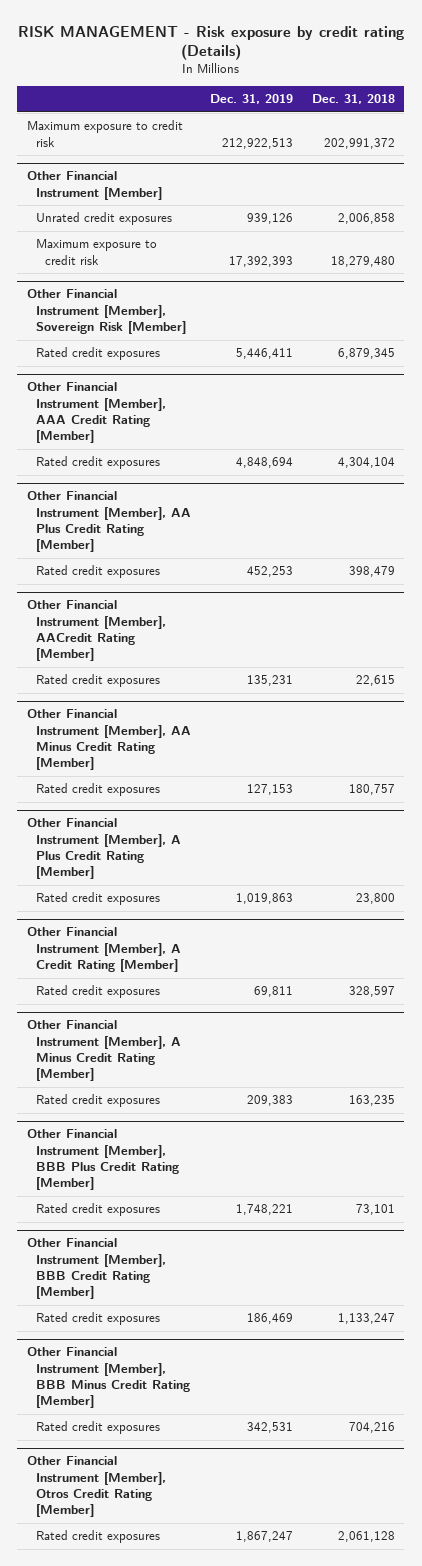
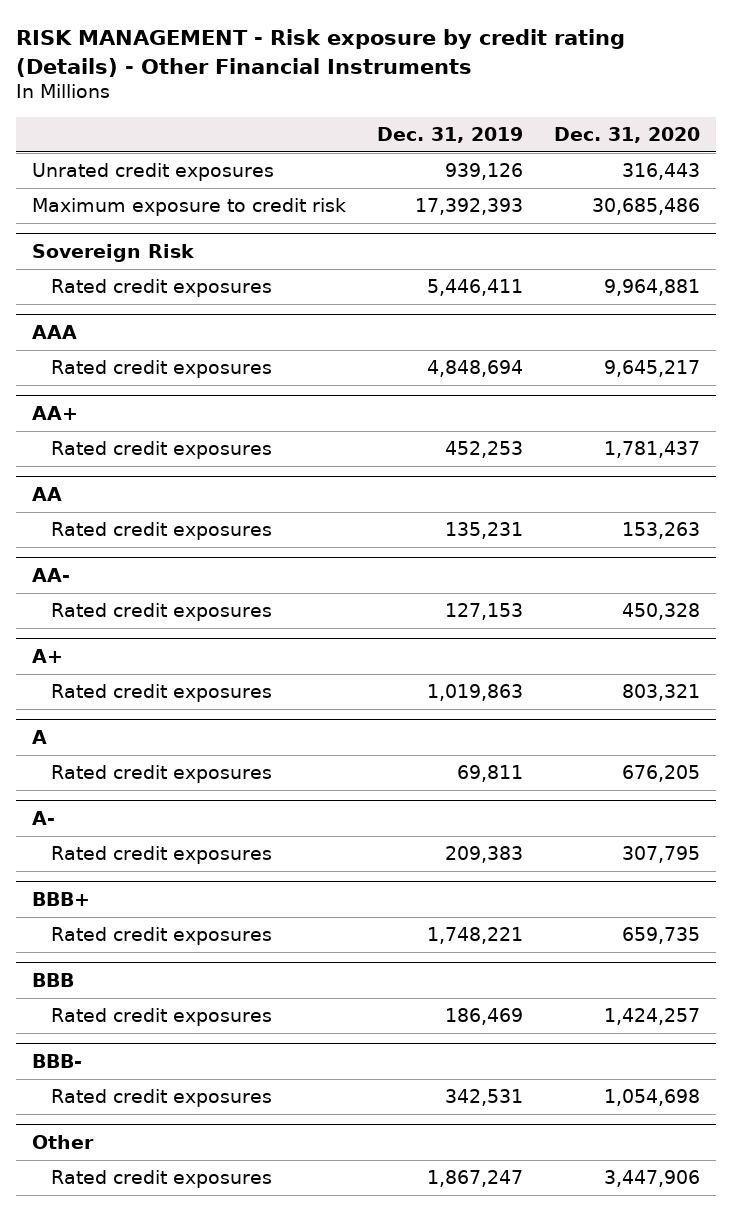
- RISK MANAGEMENT - Risk exposure by credit rating (Details)
+ RISK MANAGEMENT - Risk exposure by credit rating (Details) - Other Financial Instruments
- | Dec. 31, 2019 | Dec. 31, 2018
+ | Dec. 31, 2019 | Dec. 31, 2020
- Maximum exposure to credit risk | 212,922,513 | 202,991,372
- Other Financial Instrument [Member]
- Other Financial Instrument [Member], Sovereign Risk [Member]
+ Sovereign Risk
- Other Financial Instrument [Member], AAA Credit Rating [Member]
+ AAA
- Other Financial Instrument [Member], AA Plus Credit Rating [Member]
+ AA+
- Other Financial Instrument [Member], AACredit Rating [Member]
+ AA
- Other Financial Instrument [Member], AA Minus Credit Rating [Member]
+ AA-
- Other Financial Instrument [Member], A Plus Credit Rating [Member]
+ A+
- Other Financial Instrument [Member], A Credit Rating [Member]
+ A
- Other Financial Instrument [Member], A Minus Credit Rating [Member]
+ A-
- Other Financial Instrument [Member], BBB Plus Credit Rating [Member]
+ BBB+
- Other Financial Instrument [Member], BBB Credit Rating [Member]
+ BBB
- Other Financial Instrument [Member], BBB Minus Credit Rating [Member]
+ BBB-
- Other Financial Instrument [Member], Otros Credit Rating [Member]
+ Other

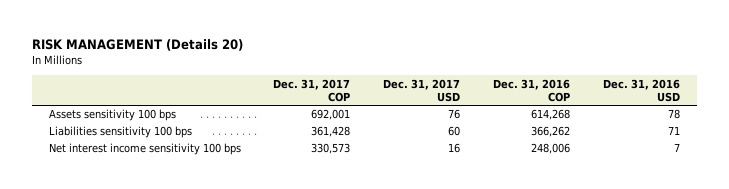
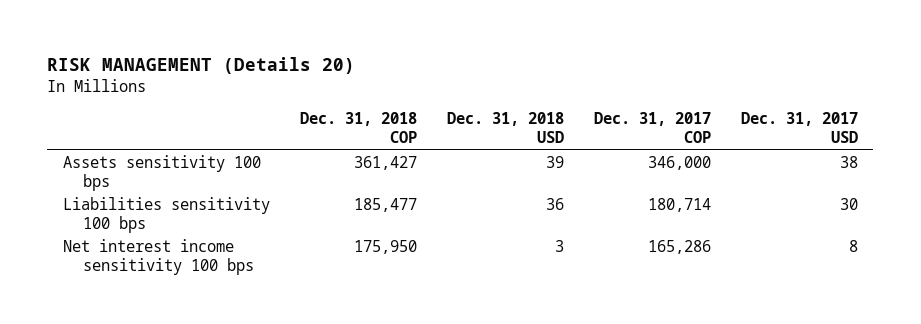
- | Dec. 31, 2017 COP | Dec. 31, 2017 USD | Dec. 31, 2016 COP | Dec. 31, 2016 USD
+ | Dec. 31, 2018 COP | Dec. 31, 2018 USD | Dec. 31, 2017 COP | Dec. 31, 2017 USD
- Assets sensitivity 100 bps | 692,001 | 76 | 614,268 | 78
- Liabilities sensitivity 100 bps | 361,428 | 60 | 366,262 | 71
- Net interest income sensitivity 100 bps | 330,573 | 16 | 248,006 | 7
+ Assets sensitivity 100 bps | 361,427 | 39 | 346,000 | 38
+ Liabilities sensitivity 100 bps | 185,477 | 36 | 180,714 | 30
+ Net interest income sensitivity 100 bps | 175,950 | 3 | 165,286 | 8

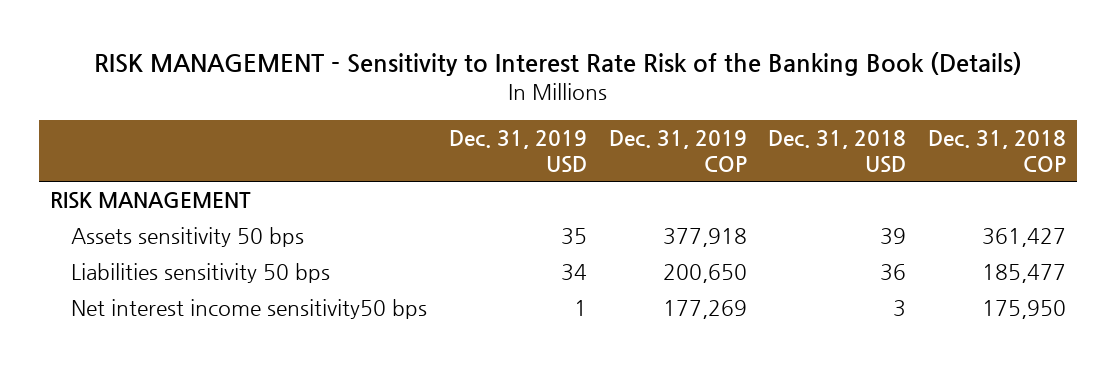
- RISK MANAGEMENT (Details 20)
+ RISK MANAGEMENT - Sensitivity to Interest Rate Risk of the Banking Book (Details)
- | Dec. 31, 2018 COP | Dec. 31, 2018 USD | Dec. 31, 2017 COP | Dec. 31, 2017 USD
+ | Dec. 31, 2019 USD | Dec. 31, 2019 COP | Dec. 31, 2018 USD | Dec. 31, 2018 COP
- Assets sensitivity 100 bps | 361,427 | 39 | 346,000 | 38
- Liabilities sensitivity 100 bps | 185,477 | 36 | 180,714 | 30
- Net interest income sensitivity 100 bps | 175,950 | 3 | 165,286 | 8
+ RISK MANAGEMENT
+ Assets sensitivity 50 bps | 35 | 377,918 | 39 | 361,427
+ Liabilities sensitivity 50 bps | 34 | 200,650 | 36 | 185,477
+ Net interest income sensitivity50 bps | 1 | 177,269 | 3 | 175,950

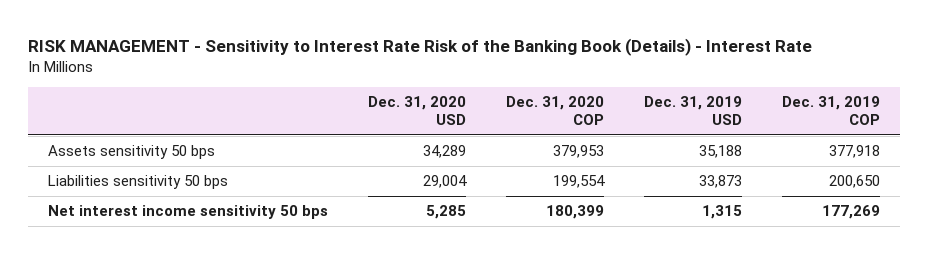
- RISK MANAGEMENT - Sensitivity to Interest Rate Risk of the Banking Book (Details)
+ RISK MANAGEMENT - Sensitivity to Interest Rate Risk of the Banking Book (Details) - Interest Rate
- | Dec. 31, 2019 USD | Dec. 31, 2019 COP | Dec. 31, 2018 USD | Dec. 31, 2018 COP
+ | Dec. 31, 2020 USD | Dec. 31, 2020 COP | Dec. 31, 2019 USD | Dec. 31, 2019 COP
- RISK MANAGEMENT
- Assets sensitivity 50 bps | 35 | 377,918 | 39 | 361,427
- Liabilities sensitivity 50 bps | 34 | 200,650 | 36 | 185,477
- Net interest income sensitivity50 bps | 1 | 177,269 | 3 | 175,950
+ Assets sensitivity 50 bps | 34,289 | 379,953 | 35,188 | 377,918
+ Liabilities sensitivity 50 bps | 29,004 | 199,554 | 33,873 | 200,650
+ Net interest income sensitivity 50 bps | 5,285 | 180,399 | 1,315 | 177,269

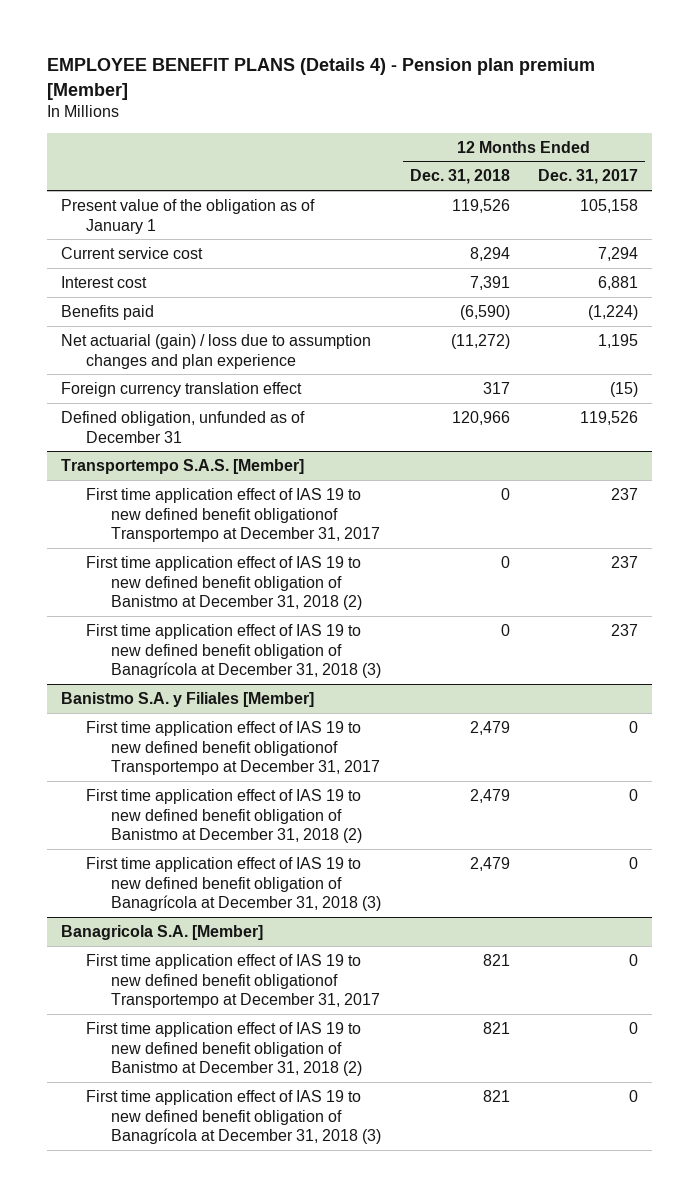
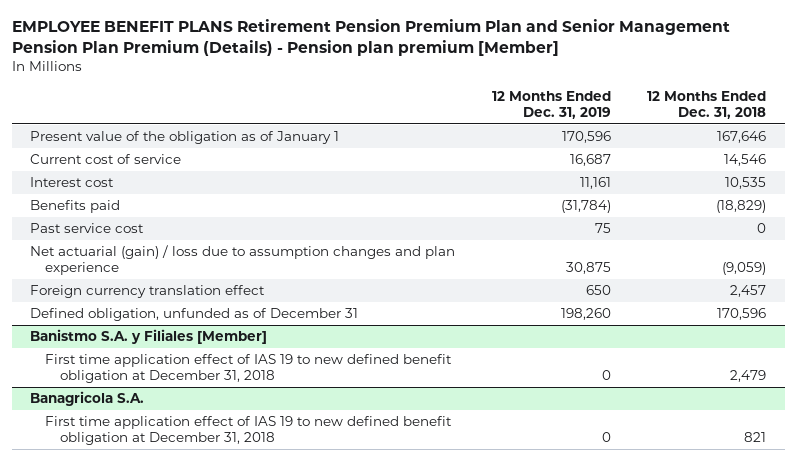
- EMPLOYEE BENEFIT PLANS (Details 4) - Pension plan premium [Member]
+ EMPLOYEE BENEFIT PLANS Retirement Pension Premium Plan and Senior Management Pension Plan Premium (Details) - Pension plan premium [Member]
- | 12 Months Ended Dec. 31, 2018 | 12 Months Ended Dec. 31, 2017
+ | 12 Months Ended Dec. 31, 2019 | 12 Months Ended Dec. 31, 2018
- Present value of the obligation as of January 1 | 119,526 | 105,158
- Current service cost | 8,294 | 7,294
- Interest cost | 7,391 | 6,881
- Benefits paid | (6,590) | (1,224)
- Net actuarial (gain) / loss due to assumption changes and plan experience | (11,272) | 1,195
- Foreign currency translation effect | 317 | (15)
- Defined obligation, unfunded as of December 31 | 120,966 | 119,526
- Transportempo S.A.S. [Member]
- First time application effect of IAS 19 to new defined benefit obligationof Transportempo at December 31, 2017 | 0 | 237
- First time application effect of IAS 19 to new defined benefit obligation of Banistmo at December 31, 2018 (2) | 0 | 237
- First time application effect of IAS 19 to new defined benefit obligation of Banagrícola at December 31, 2018 (3) | 0 | 237
+ Present value of the obligation as of January 1 | 170,596 | 167,646
+ Current cost of service | 16,687 | 14,546
+ Interest cost | 11,161 | 10,535
+ Benefits paid | (31,784) | (18,829)
+ Past service cost | 75 | 0
+ Net actuarial (gain) / loss due to assumption changes and plan experience | 30,875 | (9,059)
+ Foreign currency translation effect | 650 | 2,457
+ Defined obligation, unfunded as of December 31 | 198,260 | 170,596
@ Banistmo S.A. y Filiales [Member]
- First time application effect of IAS 19 to new defined benefit obligationof Transportempo at December 31, 2017 | 2,479 | 0
- First time application effect of IAS 19 to new defined benefit obligation of Banistmo at December 31, 2018 (2) | 2,479 | 0
- First time application effect of IAS 19 to new defined benefit obligation of Banagrícola at December 31, 2018 (3) | 2,479 | 0
- Banagricola S.A. [Member]
- First time application effect of IAS 19 to new defined benefit obligationof Transportempo at December 31, 2017 | 821 | 0
- First time application effect of IAS 19 to new defined benefit obligation of Banistmo at December 31, 2018 (2) | 821 | 0
- First time application effect of IAS 19 to new defined benefit obligation of Banagrícola at December 31, 2018 (3) | 821 | 0
@ Banistmo S.A. y Filiales [Member]
+ First time application effect of IAS 19 to new defined benefit obligation at December 31, 2018 | 0 | 2,479
+ Banagricola S.A.
+ First time application effect of IAS 19 to new defined benefit obligation at December 31, 2018 | 0 | 821

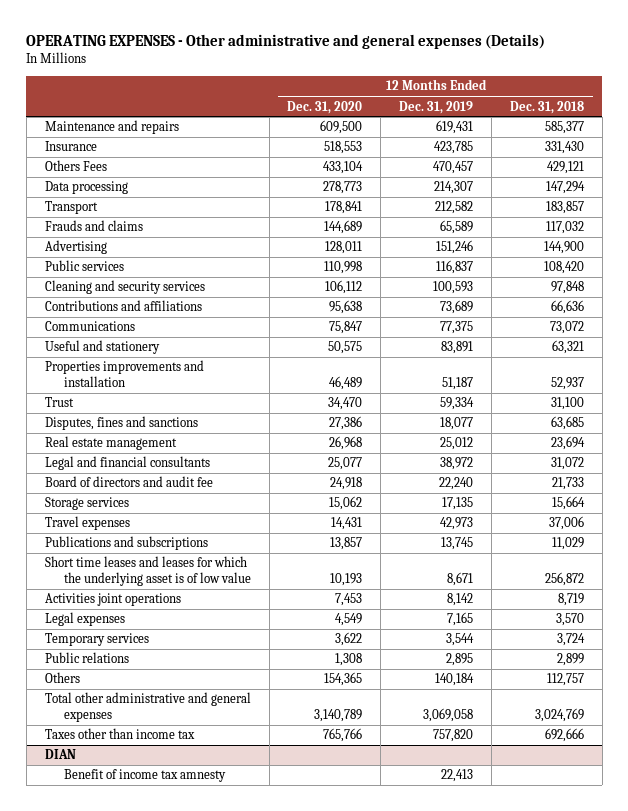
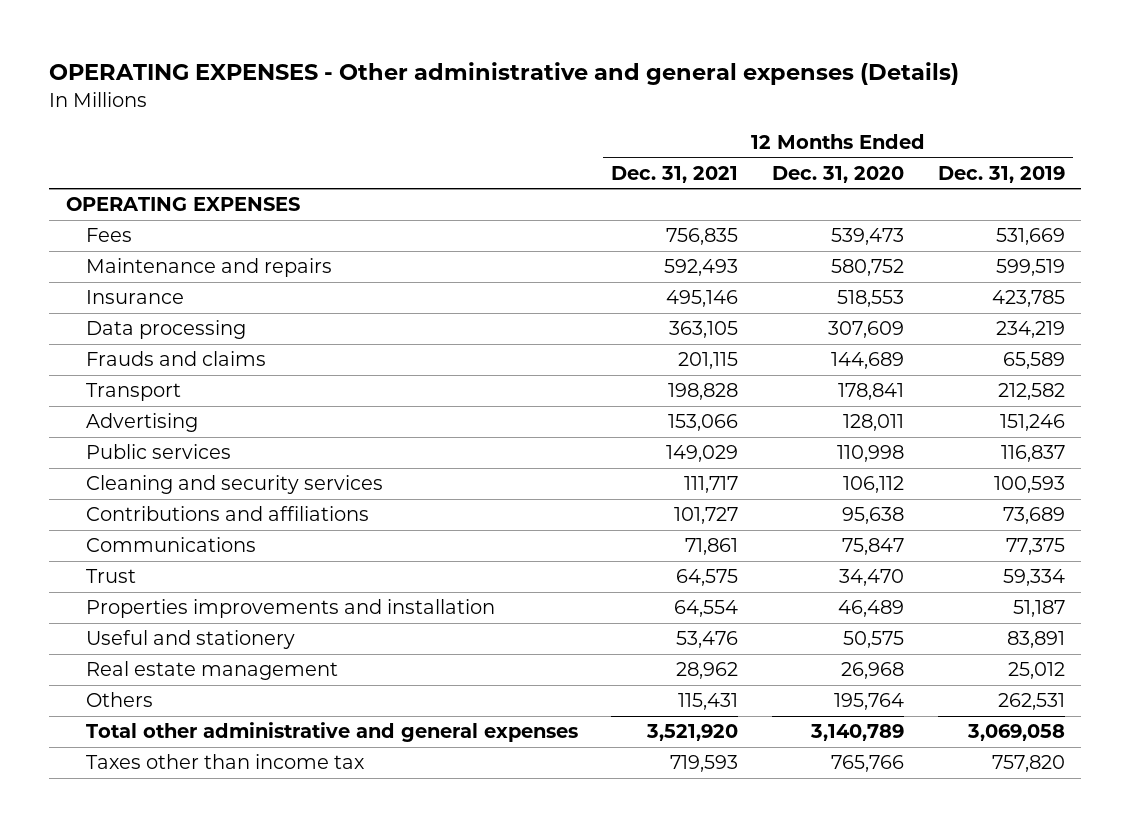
- | 12 Months Ended Dec. 31, 2020 | 12 Months Ended Dec. 31, 2019 | 12 Months Ended Dec. 31, 2018
+ | 12 Months Ended Dec. 31, 2021 | 12 Months Ended Dec. 31, 2020 | 12 Months Ended Dec. 31, 2019
- Maintenance and repairs | 609,500 | 619,431 | 585,377
+ OPERATING EXPENSES
+ Fees | 756,835 | 539,473 | 531,669
+ Maintenance and repairs | 592,493 | 580,752 | 599,519
- Others Fees | 433,104 | 470,457 | 429,121
- Data processing | 278,773 | 214,307 | 147,294
+ Data processing | 363,105 | 307,609 | 234,219
moved down: Transport | 198,828 | 178,841 | 212,582
- Disputes, fines and sanctions | 27,386 | 18,077 | 63,685
moved down: Properties improvements and installation | 64,554 | 46,489 | 51,187
moved down: Useful and stationery | 53,476 | 50,575 | 83,891
- Legal and financial consultants | 25,077 | 38,972 | 31,072
- Board of directors and audit fee | 24,918 | 22,240 | 21,733
- Storage services | 15,062 | 17,135 | 15,664
- Travel expenses | 14,431 | 42,973 | 37,006
- Publications and subscriptions | 13,857 | 13,745 | 11,029
- Short time leases and leases for which the underlying asset is of low value | 10,193 | 8,671 | 256,872
- Activities joint operations | 7,453 | 8,142 | 8,719
- Legal expenses | 4,549 | 7,165 | 3,570
- Temporary services | 3,622 | 3,544 | 3,724
- Public relations | 1,308 | 2,895 | 2,899
- Others | 154,365 | 140,184 | 112,757
+ Others | 115,431 | 195,764 | 262,531
- DIAN
- Benefit of income tax amnesty | | 22,413 |

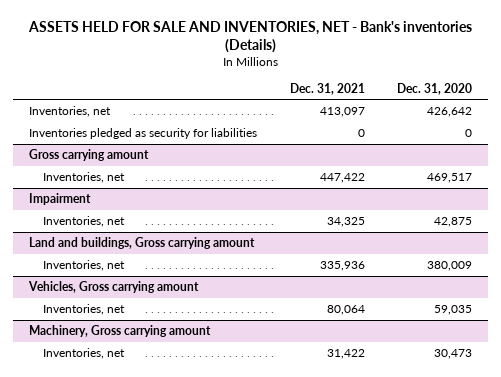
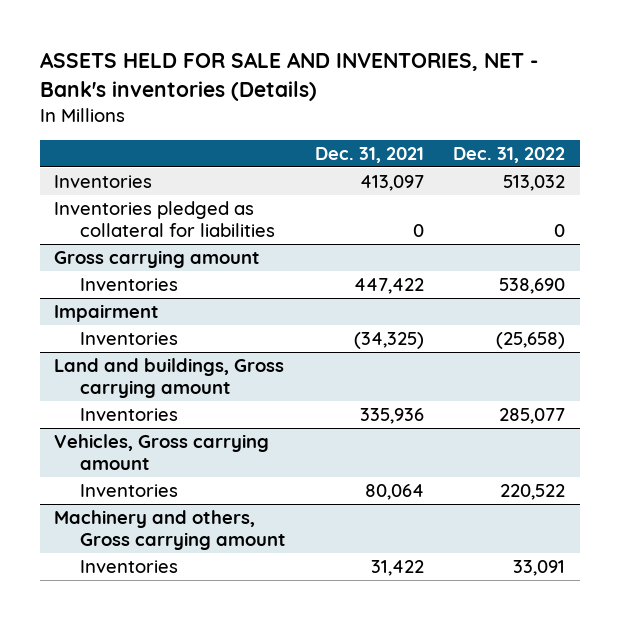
- | Dec. 31, 2021 | Dec. 31, 2020
+ | Dec. 31, 2021 | Dec. 31, 2022
- Inventories, net | 413,097 | 426,642
- Inventories pledged as security for liabilities | 0 | 0
+ Inventories | 413,097 | 513,032
+ Inventories pledged as collateral for liabilities | 0 | 0
@ Gross carrying amount
- Inventories, net | 447,422 | 469,517
+ Inventories | 447,422 | 538,690
@ Impairment
- Inventories, net | 34,325 | 42,875
+ Inventories | (34,325) | (25,658)
@ Land and buildings, Gross carrying amount
- Inventories, net | 335,936 | 380,009
+ Inventories | 335,936 | 285,077
@ Vehicles, Gross carrying amount
- Inventories, net | 80,064 | 59,035
- Machinery, Gross carrying amount
- Inventories, net | 31,422 | 30,473
@ Vehicles, Gross carrying amount
+ Inventories | 80,064 | 220,522
+ Machinery and others, Gross carrying amount
+ Inventories | 31,422 | 33,091

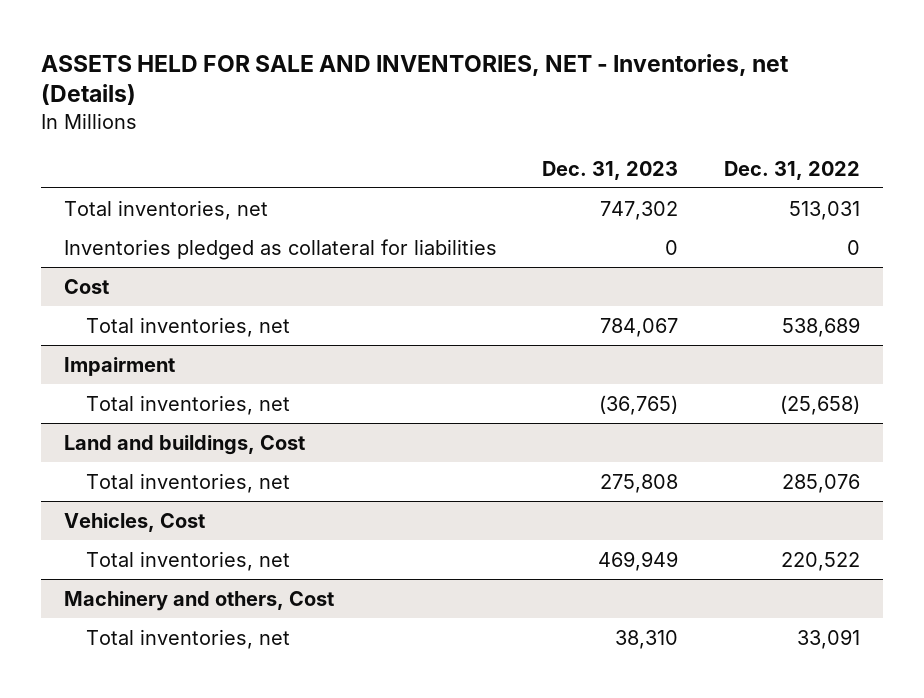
- ASSETS HELD FOR SALE AND INVENTORIES, NET - Bank's inventories (Details)
+ ASSETS HELD FOR SALE AND INVENTORIES, NET - Inventories, net (Details)
- | Dec. 31, 2021 | Dec. 31, 2022
+ | Dec. 31, 2023 | Dec. 31, 2022
- Inventories | 413,097 | 513,032
+ Total inventories, net | 747,302 | 513,031
- Gross carrying amount
- Inventories | 447,422 | 538,690
+ Cost
+ Total inventories, net | 784,067 | 538,689
@ Impairment
- Inventories | (34,325) | (25,658)
- Land and buildings, Gross carrying amount
- Inventories | 335,936 | 285,077
- Vehicles, Gross carrying amount
- Inventories | 80,064 | 220,522
- Machinery and others, Gross carrying amount
- Inventories | 31,422 | 33,091
@ Impairment
+ Total inventories, net | (36,765) | (25,658)
+ Land and buildings, Cost
+ Total inventories, net | 275,808 | 285,076
+ Vehicles, Cost
+ Total inventories, net | 469,949 | 220,522
+ Machinery and others, Cost
+ Total inventories, net | 38,310 | 33,091

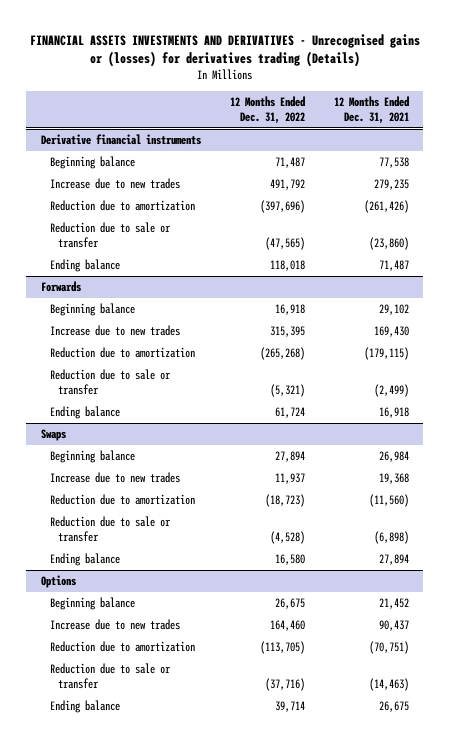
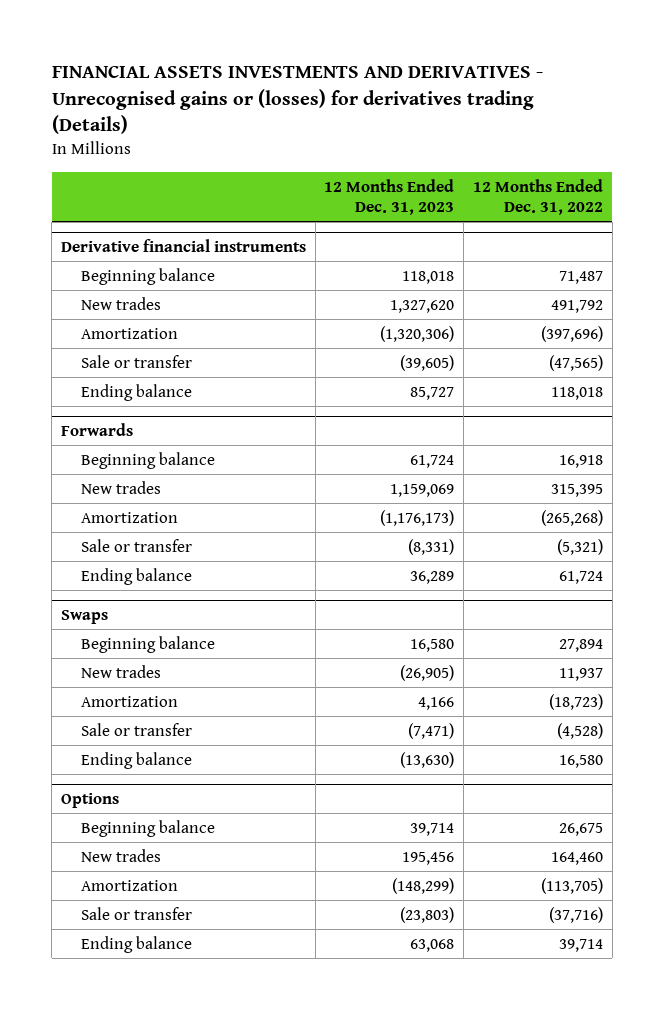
- | 12 Months Ended Dec. 31, 2022 | 12 Months Ended Dec. 31, 2021
+ | 12 Months Ended Dec. 31, 2023 | 12 Months Ended Dec. 31, 2022
@ Derivative financial instruments
- Increase due to new trades | 491,792 | 279,235
- Reduction due to amortization | (397,696) | (261,426)
- Reduction due to sale or transfer | (47,565) | (23,860)
+ New trades | 1,327,620 | 491,792
+ Amortization | (1,320,306) | (397,696)
+ Sale or transfer | (39,605) | (47,565)
@ Forwards
- Increase due to new trades | 315,395 | 169,430
- Reduction due to amortization | (265,268) | (179,115)
- Reduction due to sale or transfer | (5,321) | (2,499)
+ New trades | 1,159,069 | 315,395
+ Amortization | (1,176,173) | (265,268)
+ Sale or transfer | (8,331) | (5,321)
@ Swaps
- Increase due to new trades | 11,937 | 19,368
- Reduction due to amortization | (18,723) | (11,560)
- Reduction due to sale or transfer | (4,528) | (6,898)
+ New trades | (26,905) | 11,937
+ Amortization | 4,166 | (18,723)
+ Sale or transfer | (7,471) | (4,528)
@ Options
- Increase due to new trades | 164,460 | 90,437
- Reduction due to amortization | (113,705) | (70,751)
- Reduction due to sale or transfer | (37,716) | (14,463)
+ New trades | 195,456 | 164,460
+ Amortization | (148,299) | (113,705)
+ Sale or transfer | (23,803) | (37,716)

